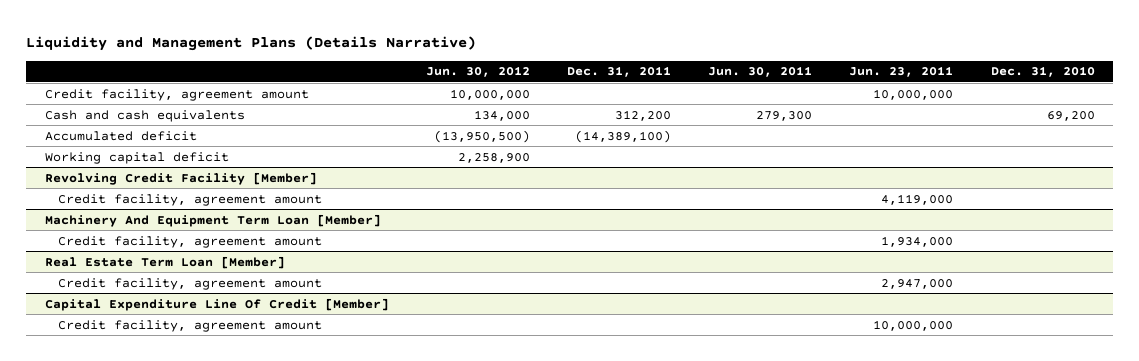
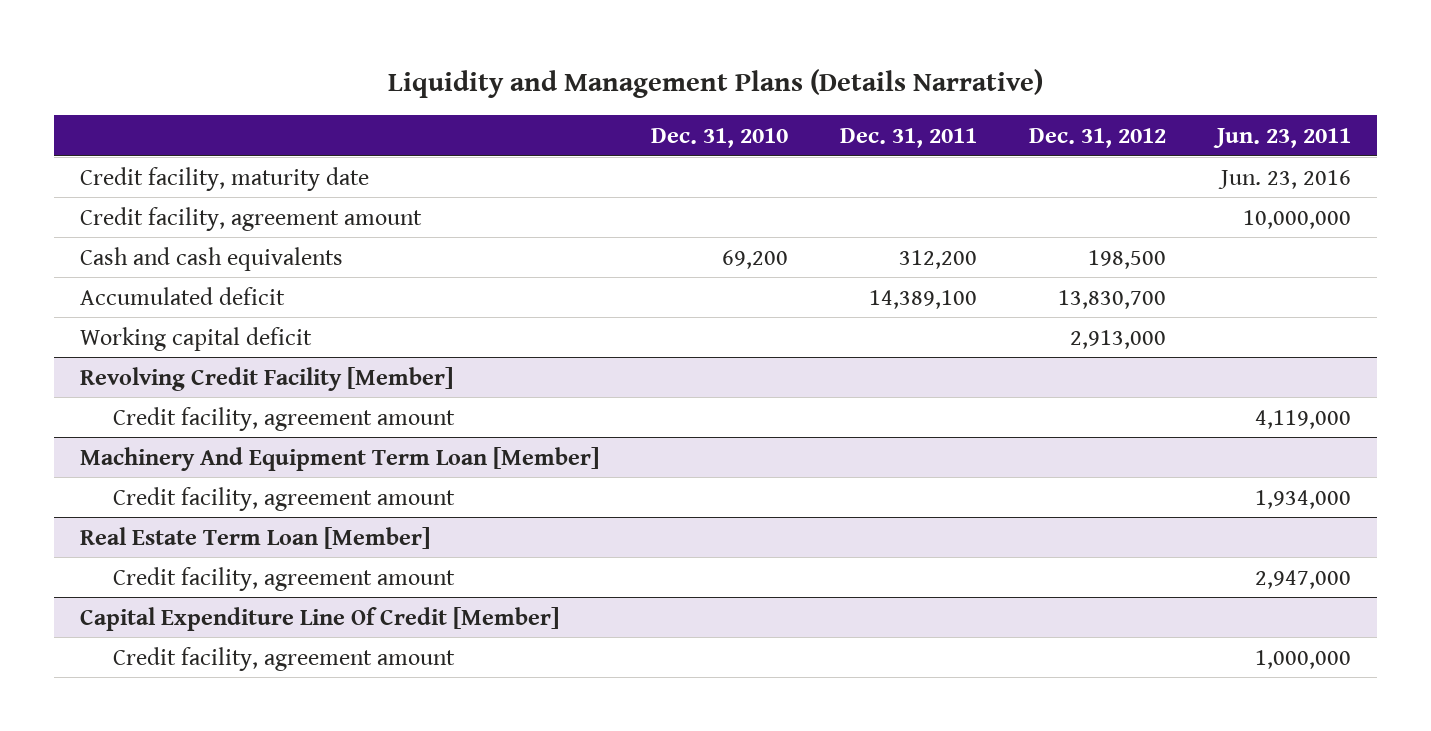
- | Jun. 30, 2012 | Dec. 31, 2011 | Jun. 30, 2011 | Jun. 23, 2011 | Dec. 31, 2010
+ | Dec. 31, 2010 | Dec. 31, 2011 | Dec. 31, 2012 | Jun. 23, 2011
+ Credit facility, maturity date | | | | Jun. 23, 2016
- Accumulated deficit | (13,950,500) | (14,389,100) | | |
+ Accumulated deficit | | 14,389,100 | 13,830,700 |
@ Capital Expenditure Line Of Credit [Member]
- Credit facility, agreement amount | | | | 10,000,000 |
+ Credit facility, agreement amount | | | | 1,000,000

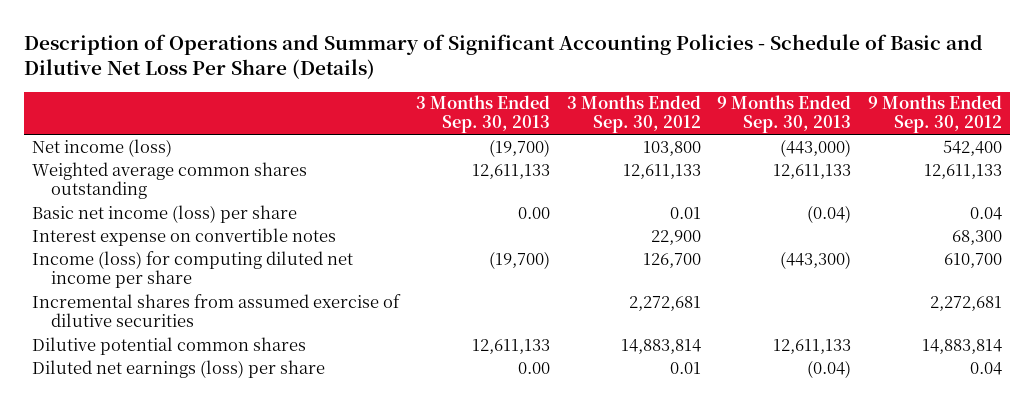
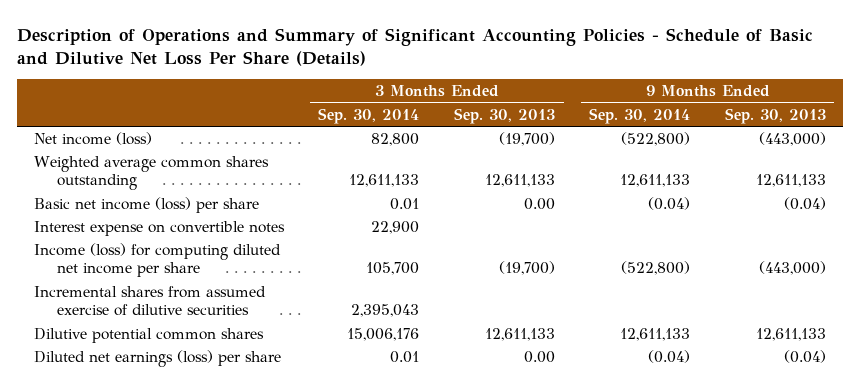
- | 3 Months Ended Sep. 30, 2013 | 3 Months Ended Sep. 30, 2012 | 9 Months Ended Sep. 30, 2013 | 9 Months Ended Sep. 30, 2012
+ | 3 Months Ended Sep. 30, 2014 | 3 Months Ended Sep. 30, 2013 | 9 Months Ended Sep. 30, 2014 | 9 Months Ended Sep. 30, 2013
- Income (loss) for computing diluted net income per share | (19,700) | 126,700 | (443,300) | 610,700
+ Income (loss) for computing diluted net income per share | 105,700 | (19,700) | (522,800) | (443,000)

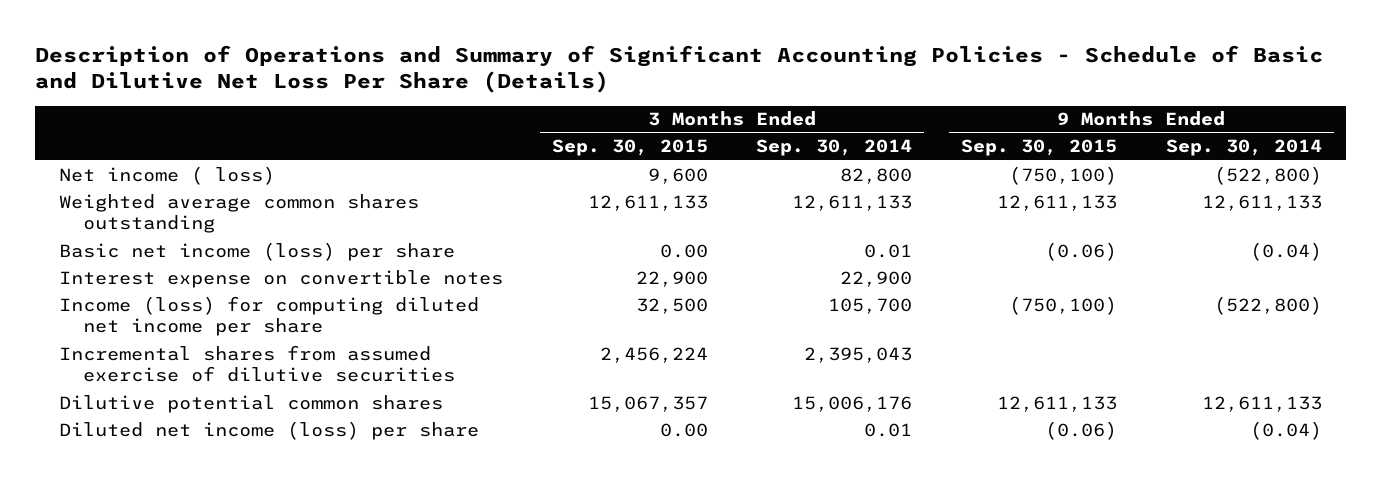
- | 3 Months Ended Sep. 30, 2014 | 3 Months Ended Sep. 30, 2013 | 9 Months Ended Sep. 30, 2014 | 9 Months Ended Sep. 30, 2013
+ | 3 Months Ended Sep. 30, 2015 | 3 Months Ended Sep. 30, 2014 | 9 Months Ended Sep. 30, 2015 | 9 Months Ended Sep. 30, 2014
- Net income (loss) | 82,800 | (19,700) | (522,800) | (443,000)
+ Net income ( loss) | 9,600 | 82,800 | (750,100) | (522,800)
- Diluted net earnings (loss) per share | 0.01 | 0.00 | (0.04) | (0.04)
+ Diluted net income (loss) per share | 0.00 | 0.01 | (0.06) | (0.04)

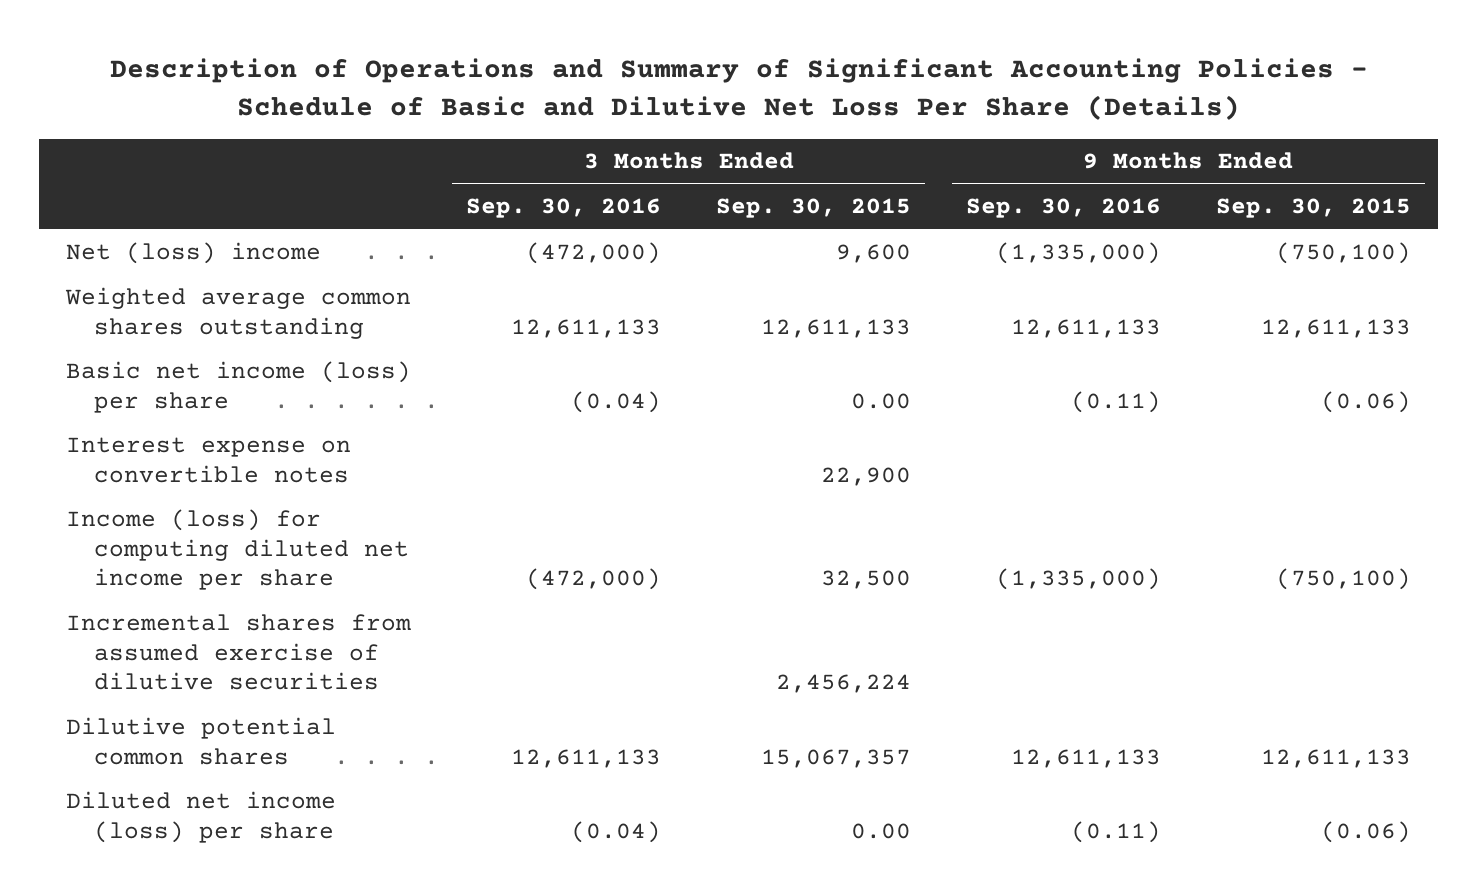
- | 3 Months Ended Sep. 30, 2015 | 3 Months Ended Sep. 30, 2014 | 9 Months Ended Sep. 30, 2015 | 9 Months Ended Sep. 30, 2014
+ | 3 Months Ended Sep. 30, 2016 | 3 Months Ended Sep. 30, 2015 | 9 Months Ended Sep. 30, 2016 | 9 Months Ended Sep. 30, 2015
- Net income ( loss) | 9,600 | 82,800 | (750,100) | (522,800)
+ Net (loss) income | (472,000) | 9,600 | (1,335,000) | (750,100)

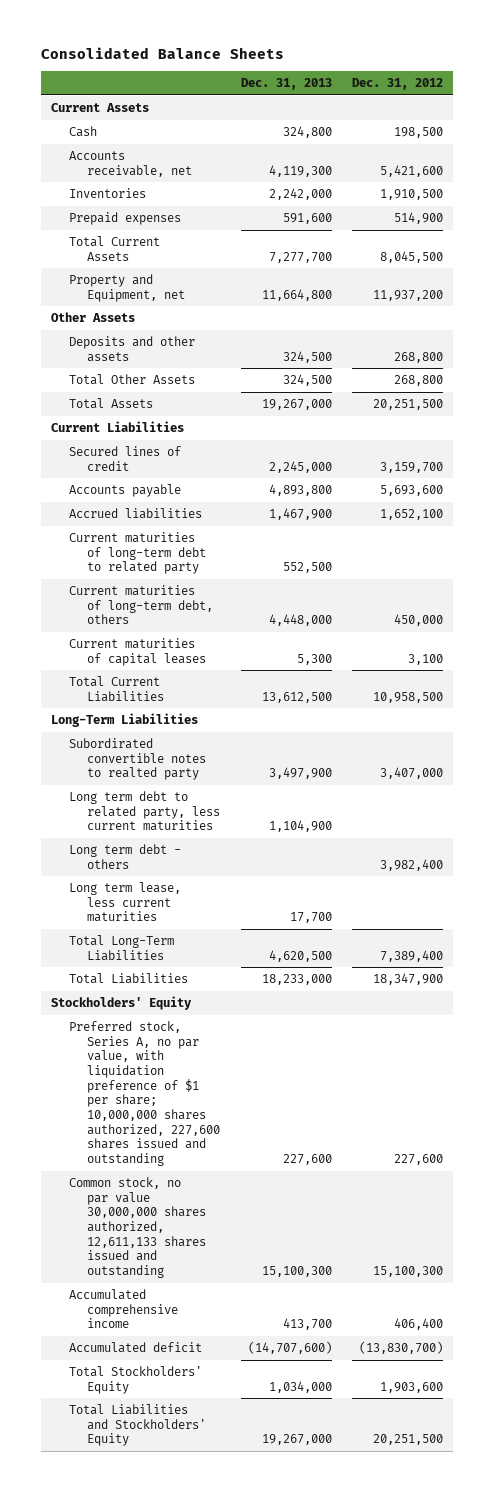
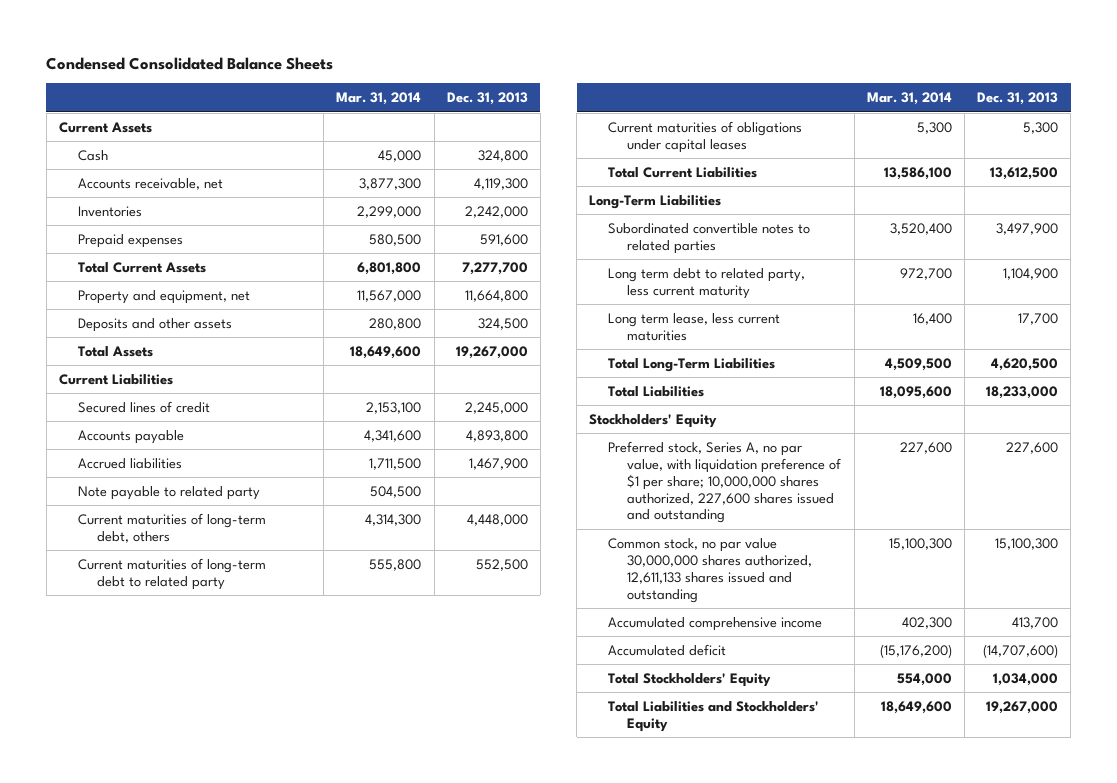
- Consolidated Balance Sheets
+ Condensed Consolidated Balance Sheets
- | Dec. 31, 2013 | Dec. 31, 2012
+ | Mar. 31, 2014 | Dec. 31, 2013
- Property and Equipment, net | 11,664,800 | 11,937,200
- Other Assets
+ Property and equipment, net | 11,567,000 | 11,664,800
- Total Other Assets | 324,500 | 268,800
+ Note payable to related party | 504,500 |
- Current maturities of capital leases | 5,300 | 3,100
moved down: Current maturities of long-term debt to related party | 555,800 | 552,500
+ Current maturities of obligations under capital leases | 5,300 | 5,300
- Subordirated convertible notes to realted party | 3,497,900 | 3,407,000
- Long term debt to related party, less current maturities | 1,104,900 |
- Long term debt - others | | 3,982,400
+ Subordinated convertible notes to related parties | 3,520,400 | 3,497,900
+ Long term debt to related party, less current maturity | 972,700 | 1,104,900

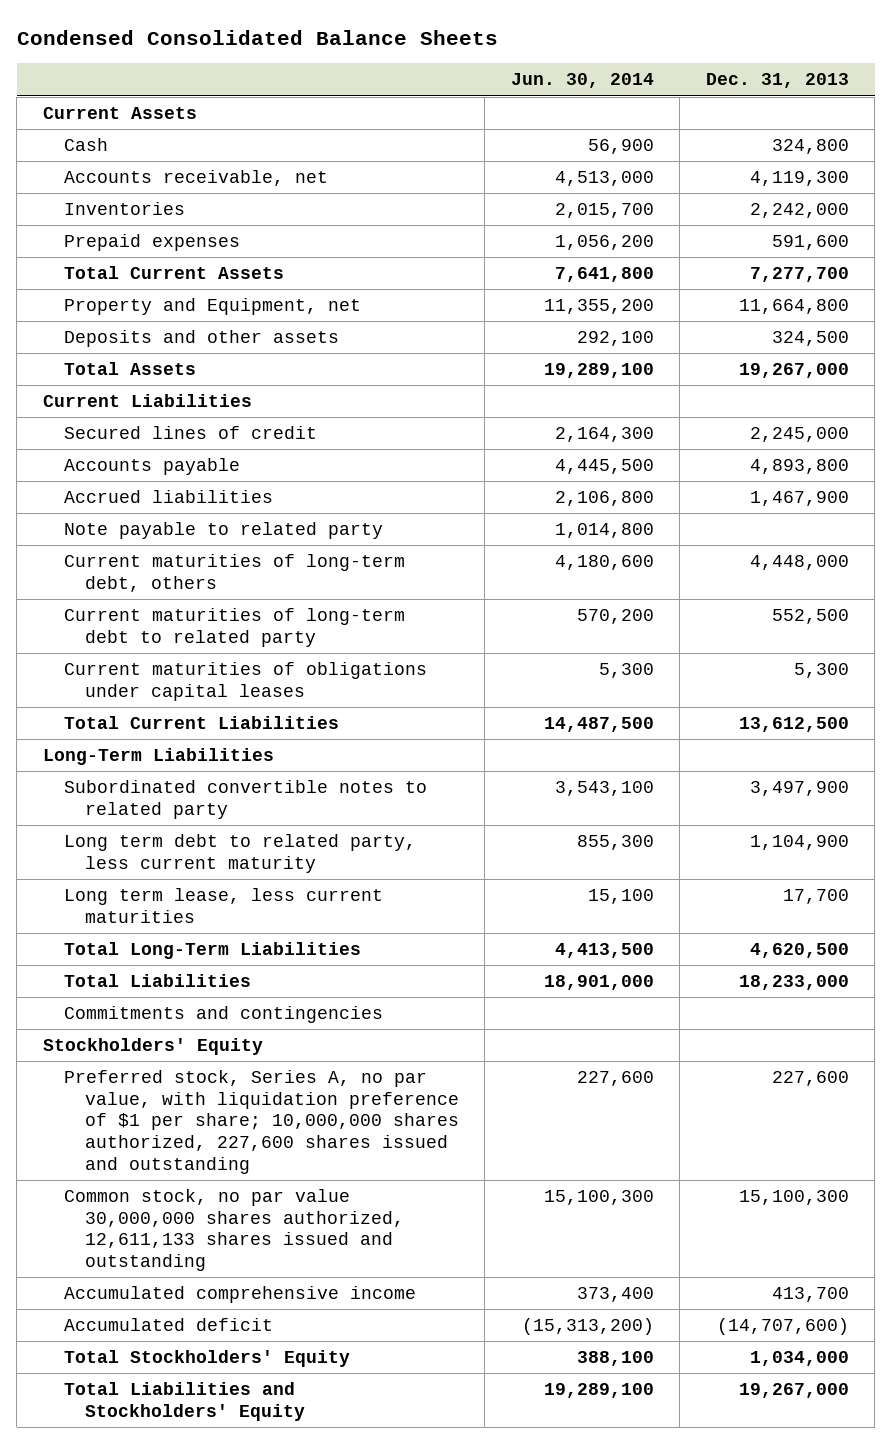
- | Mar. 31, 2014 | Dec. 31, 2013
+ | Jun. 30, 2014 | Dec. 31, 2013
- Property and equipment, net | 11,567,000 | 11,664,800
+ Property and Equipment, net | 11,355,200 | 11,664,800
- Subordinated convertible notes to related parties | 3,520,400 | 3,497,900
+ Subordinated convertible notes to related party | 3,543,100 | 3,497,900
+ Commitments and contingencies

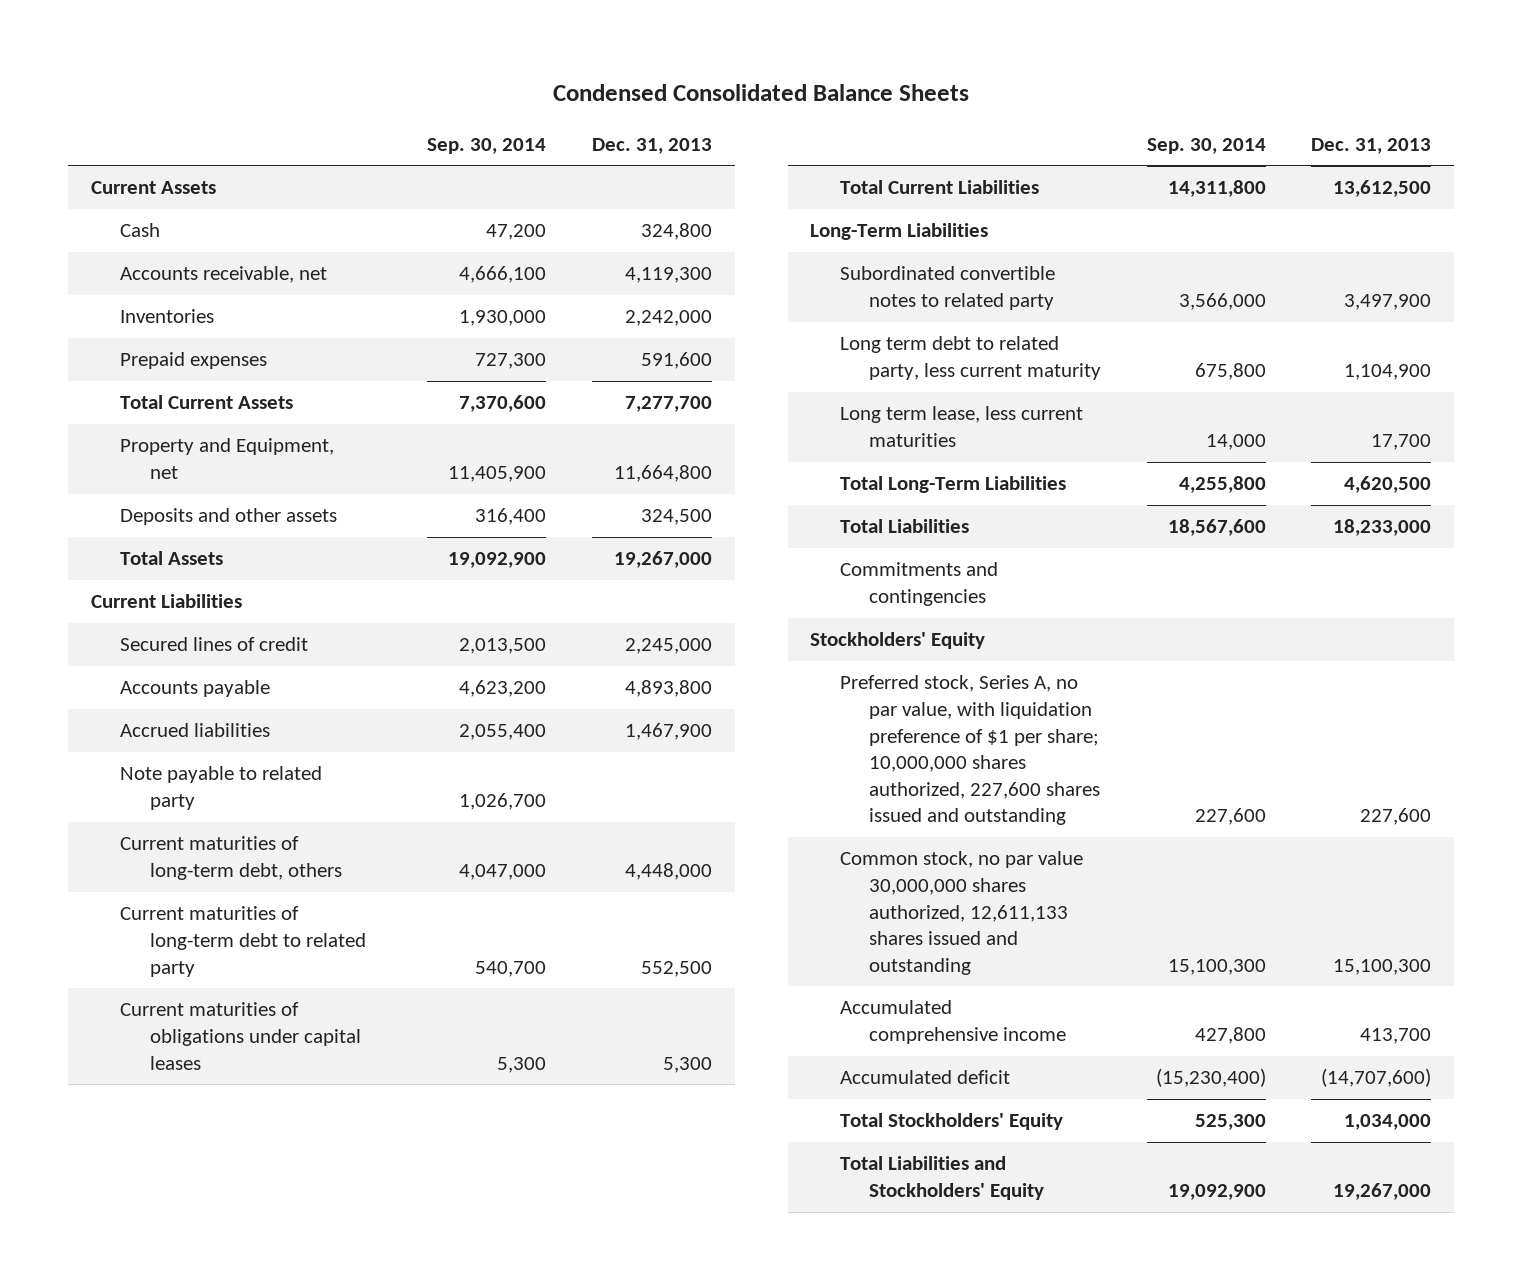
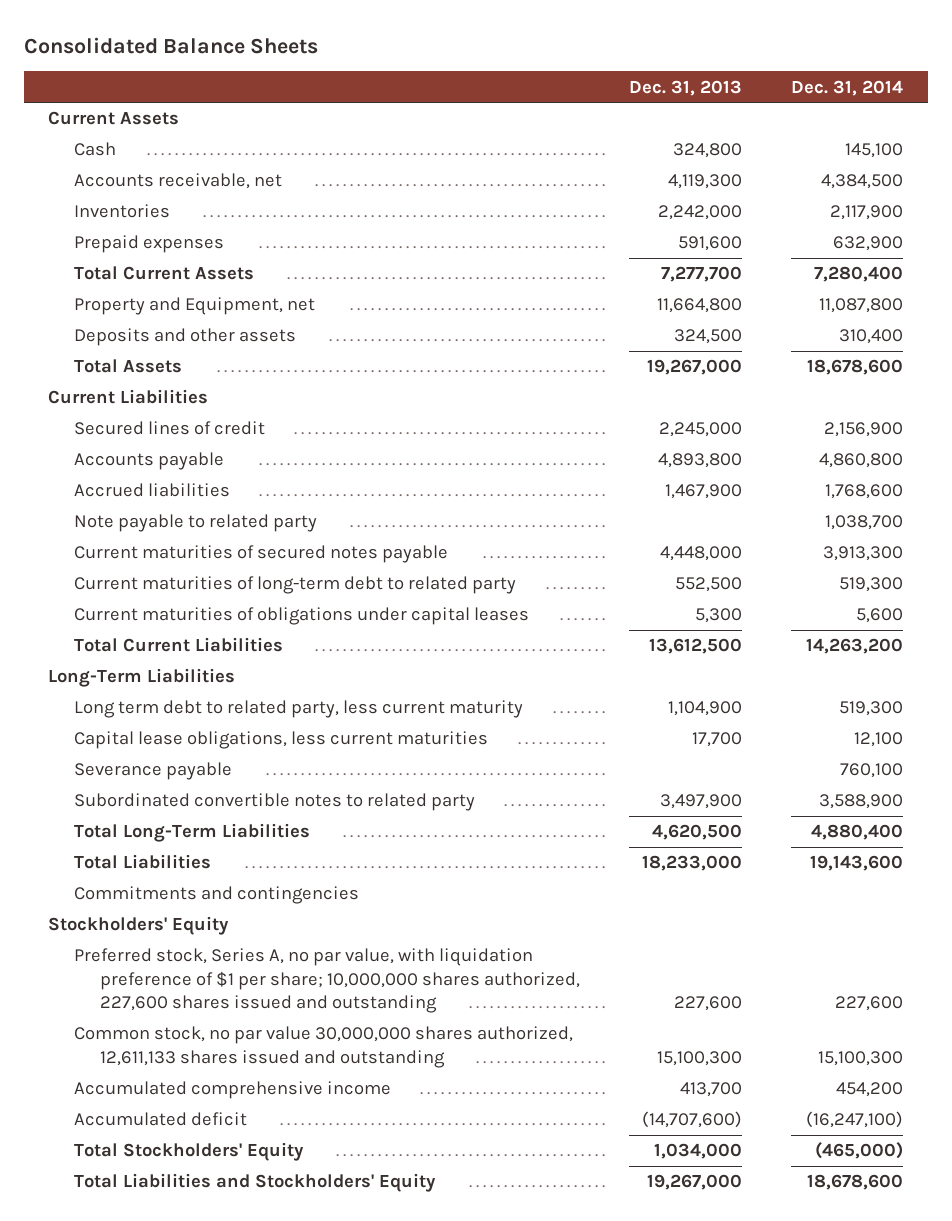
- Condensed Consolidated Balance Sheets
+ Consolidated Balance Sheets
- | Sep. 30, 2014 | Dec. 31, 2013
+ | Dec. 31, 2013 | Dec. 31, 2014
- Current maturities of long-term debt, others | 4,047,000 | 4,448,000
+ Current maturities of secured notes payable | 4,448,000 | 3,913,300
- Long term lease, less current maturities | 14,000 | 17,700
+ Capital lease obligations, less current maturities | 17,700 | 12,100
+ Severance payable | | 760,100
moved down: Subordinated convertible notes to related party | 3,497,900 | 3,588,900

